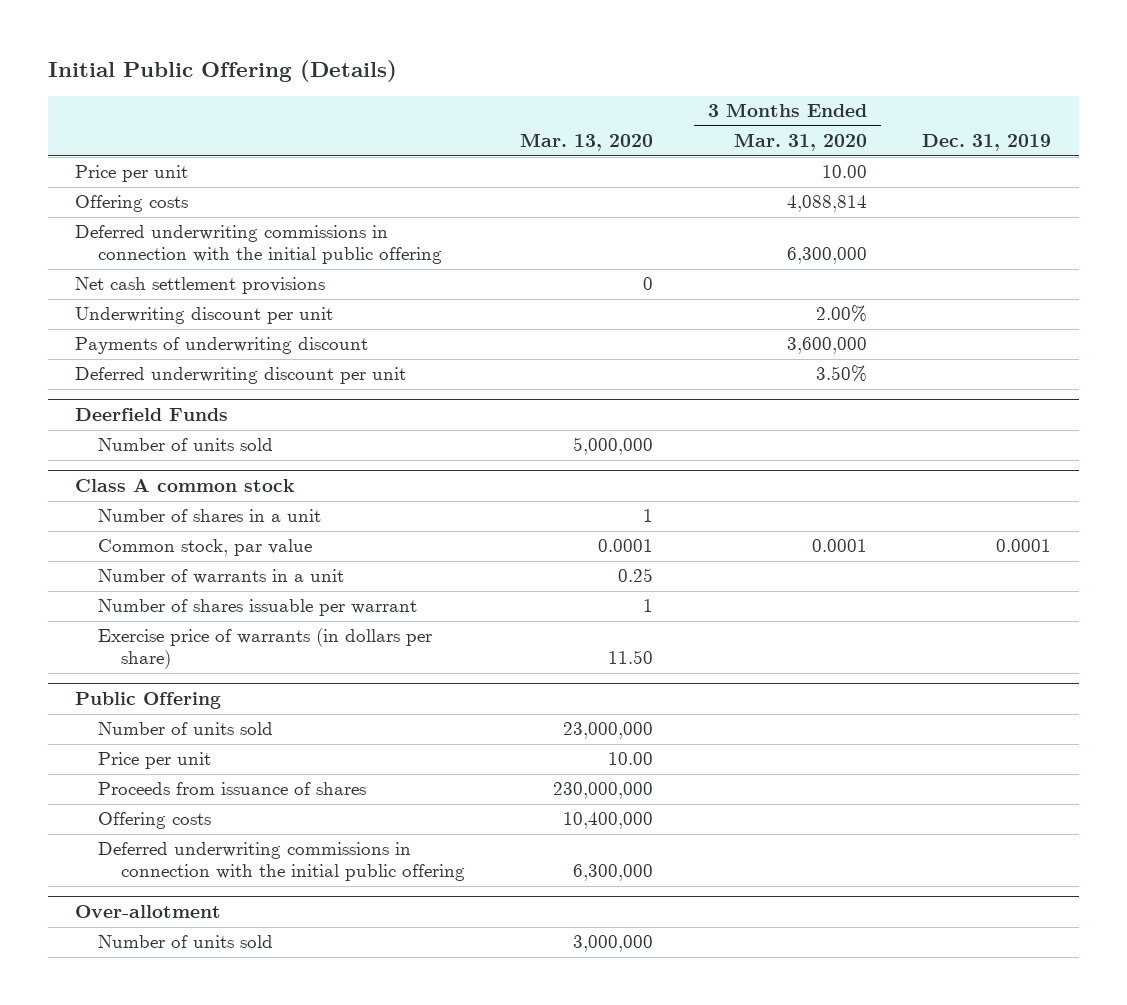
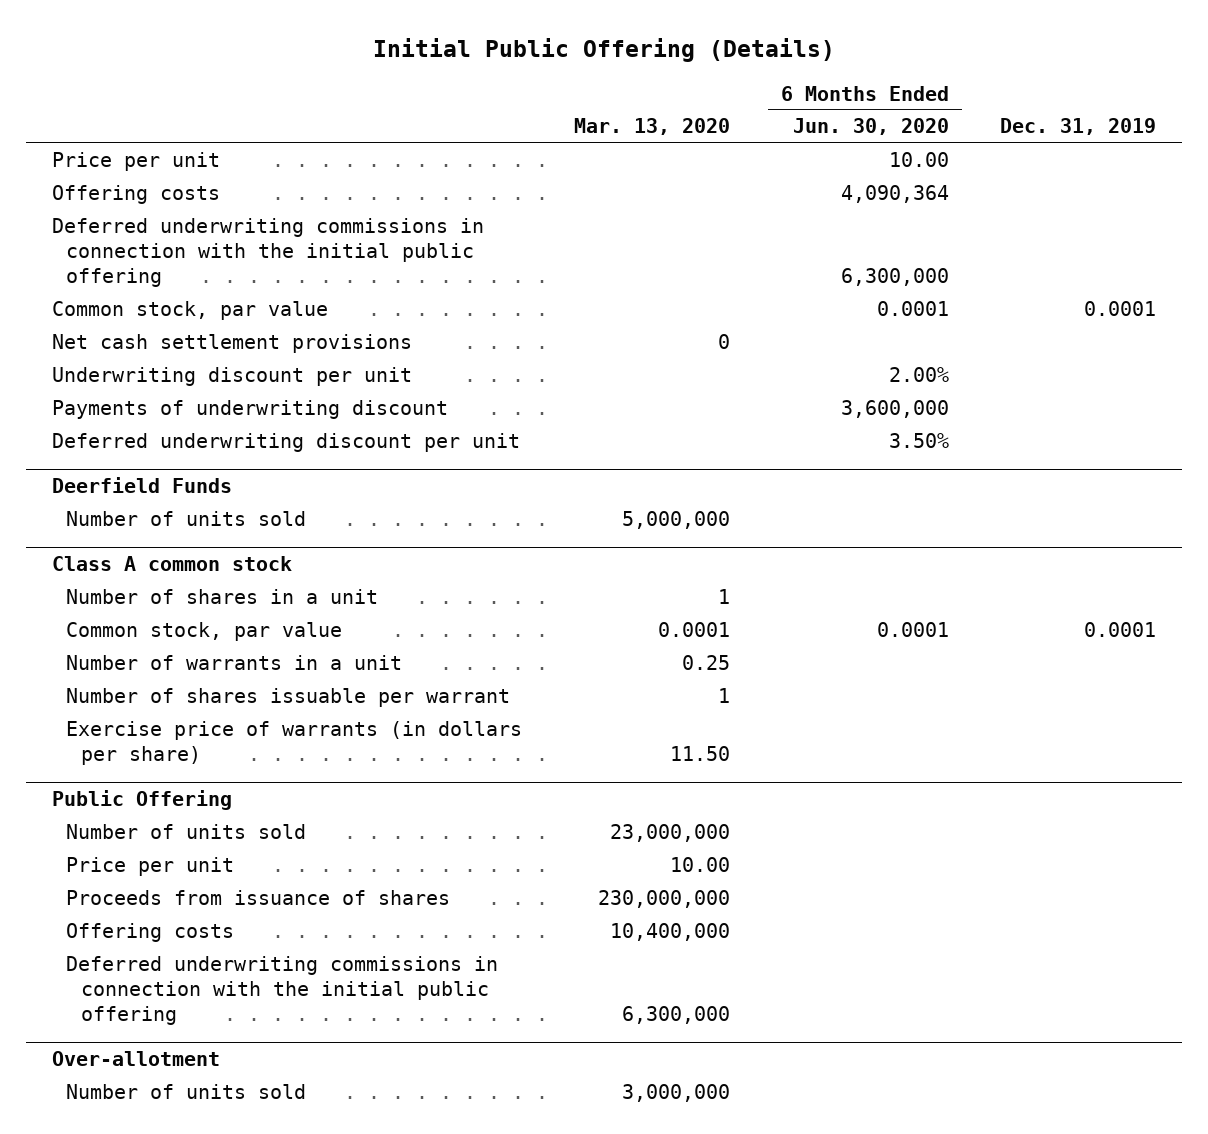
- | Mar. 13, 2020 | 3 Months Ended Mar. 31, 2020 | Dec. 31, 2019
+ | Mar. 13, 2020 | 6 Months Ended Jun. 30, 2020 | Dec. 31, 2019
+ Common stock, par value | | 0.0001 | 0.0001

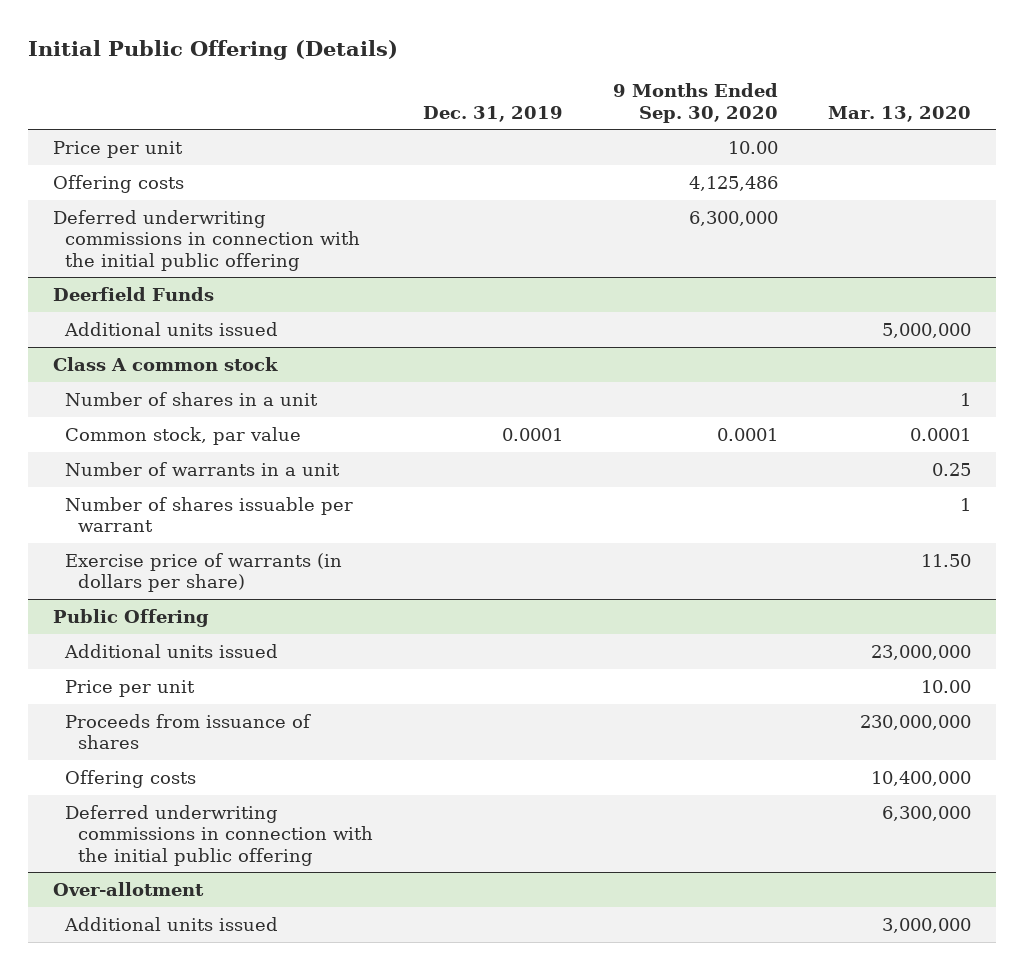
- | Mar. 13, 2020 | 6 Months Ended Jun. 30, 2020 | Dec. 31, 2019
+ | Dec. 31, 2019 | 9 Months Ended Sep. 30, 2020 | Mar. 13, 2020
- Common stock, par value | | 0.0001 | 0.0001
- Net cash settlement provisions | 0 | |
- Underwriting discount per unit | | 2.00% |
- Payments of underwriting discount | | 3,600,000 |
- Deferred underwriting discount per unit | | 3.50% |
@ Deerfield Funds
- Number of units sold | 5,000,000 | |
+ Additional units issued | | | 5,000,000
@ Public Offering
- Number of units sold | 23,000,000 | |
+ Additional units issued | | | 23,000,000
@ Over-allotment
- Number of units sold | 3,000,000 | |
+ Additional units issued | | | 3,000,000

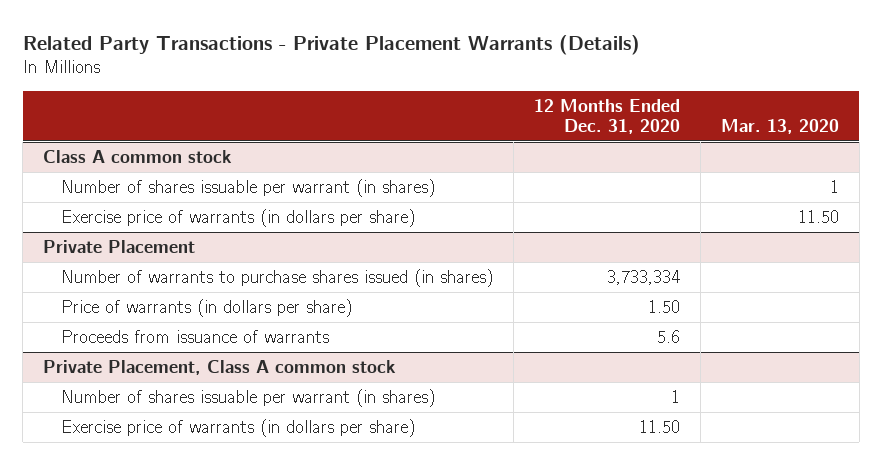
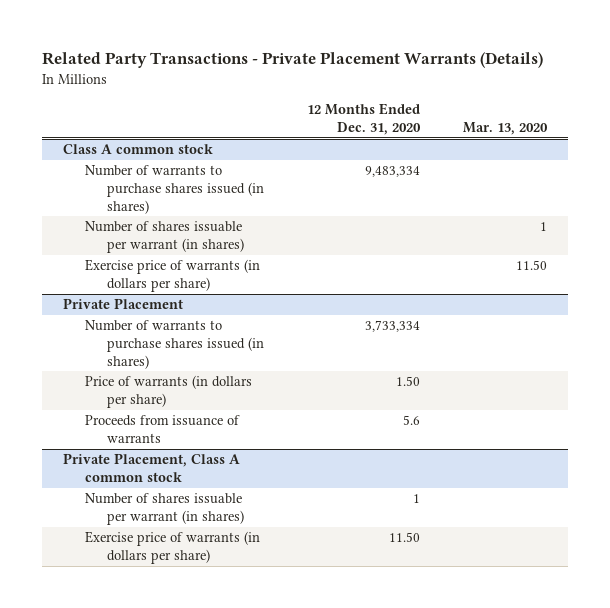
@ Class A common stock
+ Number of warrants to purchase shares issued (in shares) | 9,483,334 |

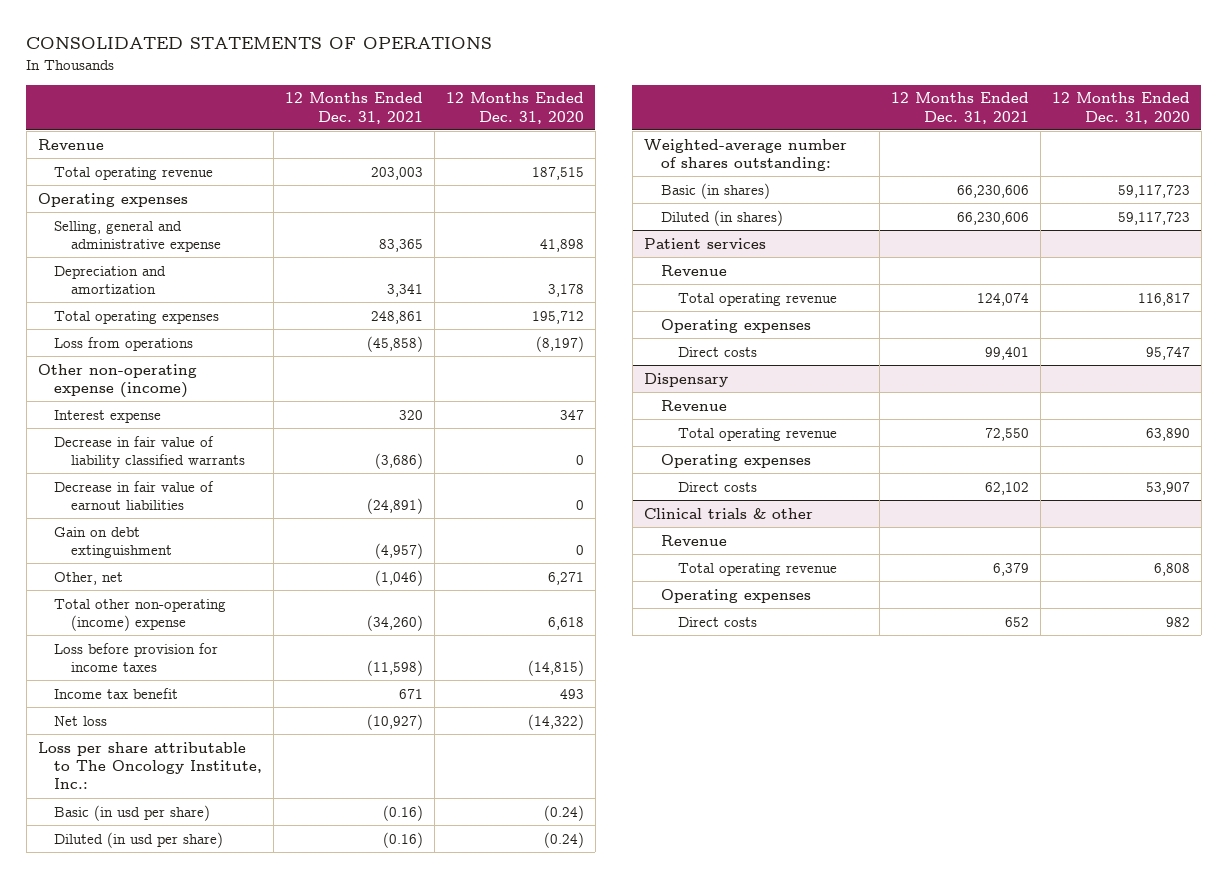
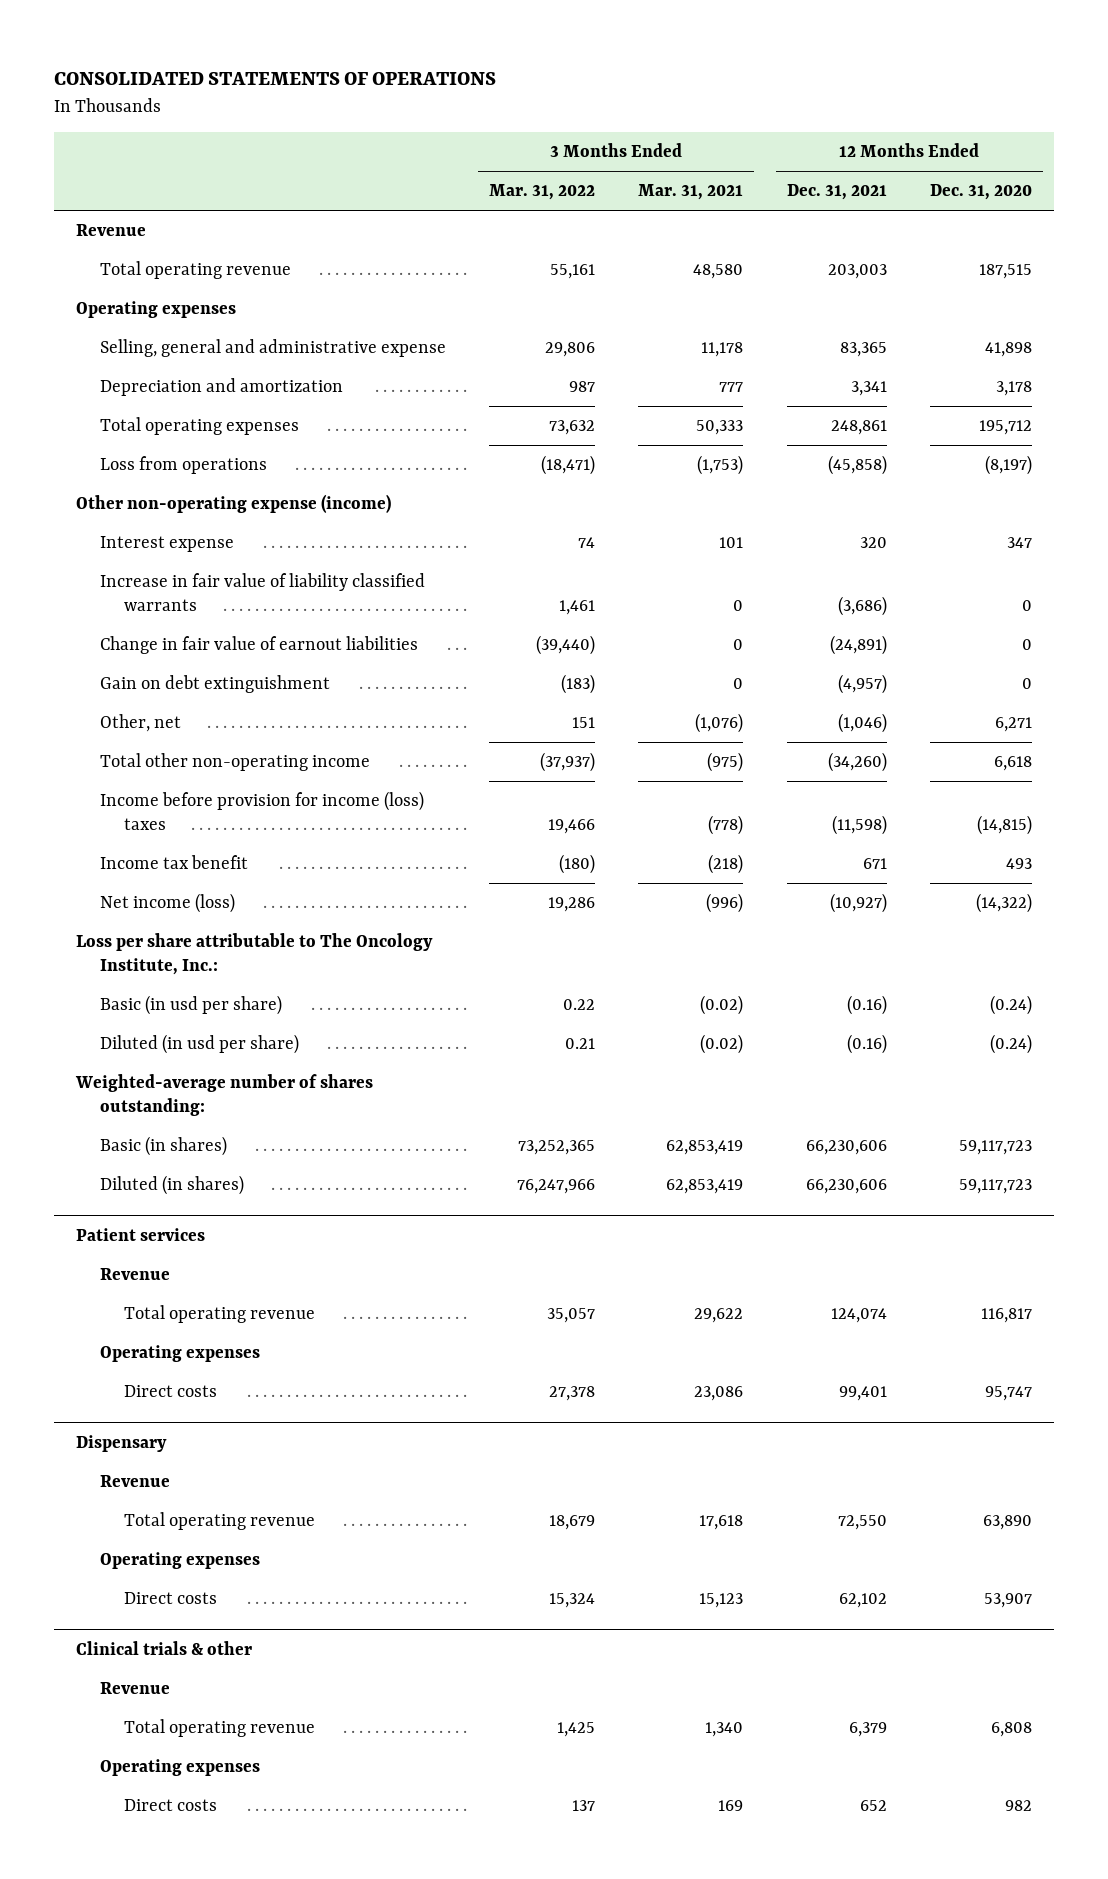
- | 12 Months Ended Dec. 31, 2021 | 12 Months Ended Dec. 31, 2020
+ | 3 Months Ended Mar. 31, 2022 | 3 Months Ended Mar. 31, 2021 | 12 Months Ended Dec. 31, 2021 | 12 Months Ended Dec. 31, 2020
- Decrease in fair value of liability classified warrants | (3,686) | 0
- Decrease in fair value of earnout liabilities | (24,891) | 0
+ Increase in fair value of liability classified warrants | 1,461 | 0 | (3,686) | 0
+ Change in fair value of earnout liabilities | (39,440) | 0 | (24,891) | 0
- Total other non-operating (income) expense | (34,260) | 6,618
- Loss before provision for income taxes | (11,598) | (14,815)
+ Total other non-operating income | (37,937) | (975) | (34,260) | 6,618
+ Income before provision for income (loss) taxes | 19,466 | (778) | (11,598) | (14,815)
- Net loss | (10,927) | (14,322)
+ Net income (loss) | 19,286 | (996) | (10,927) | (14,322)

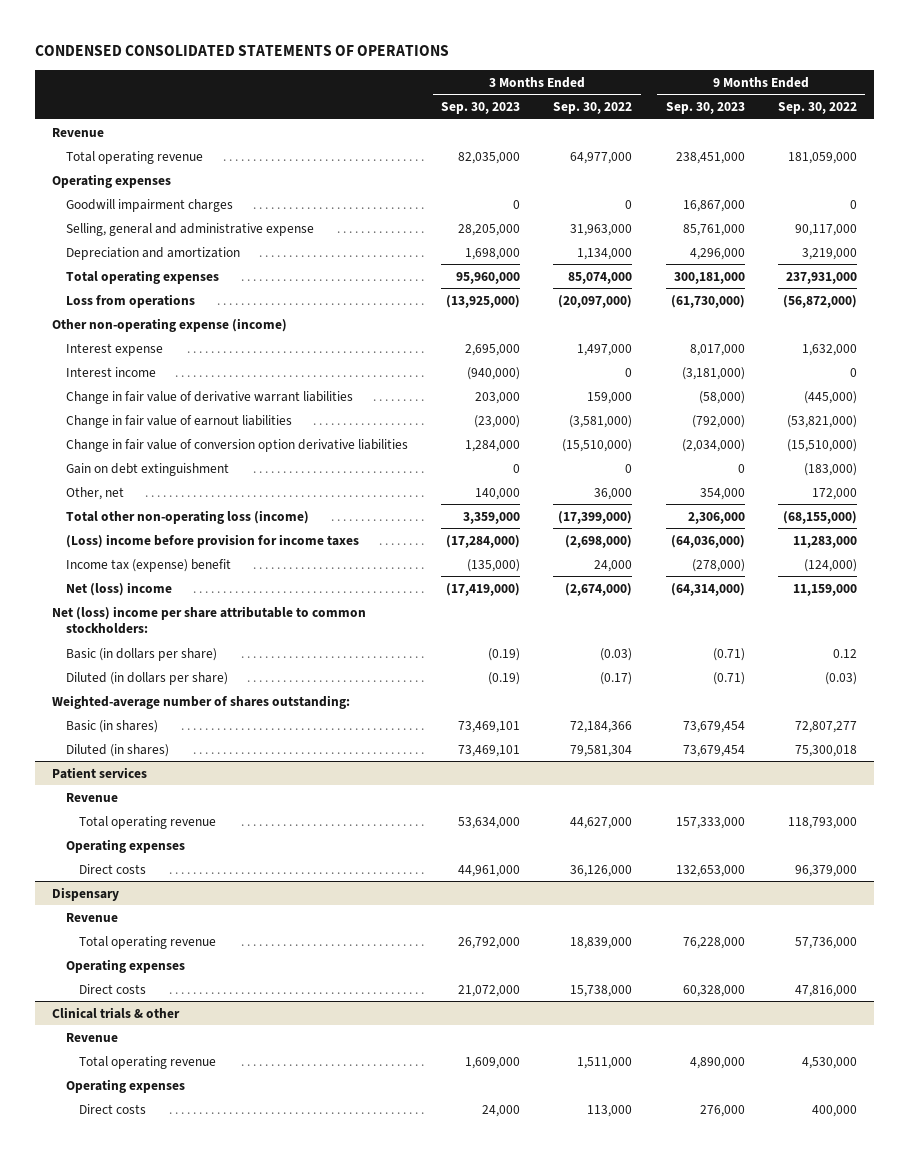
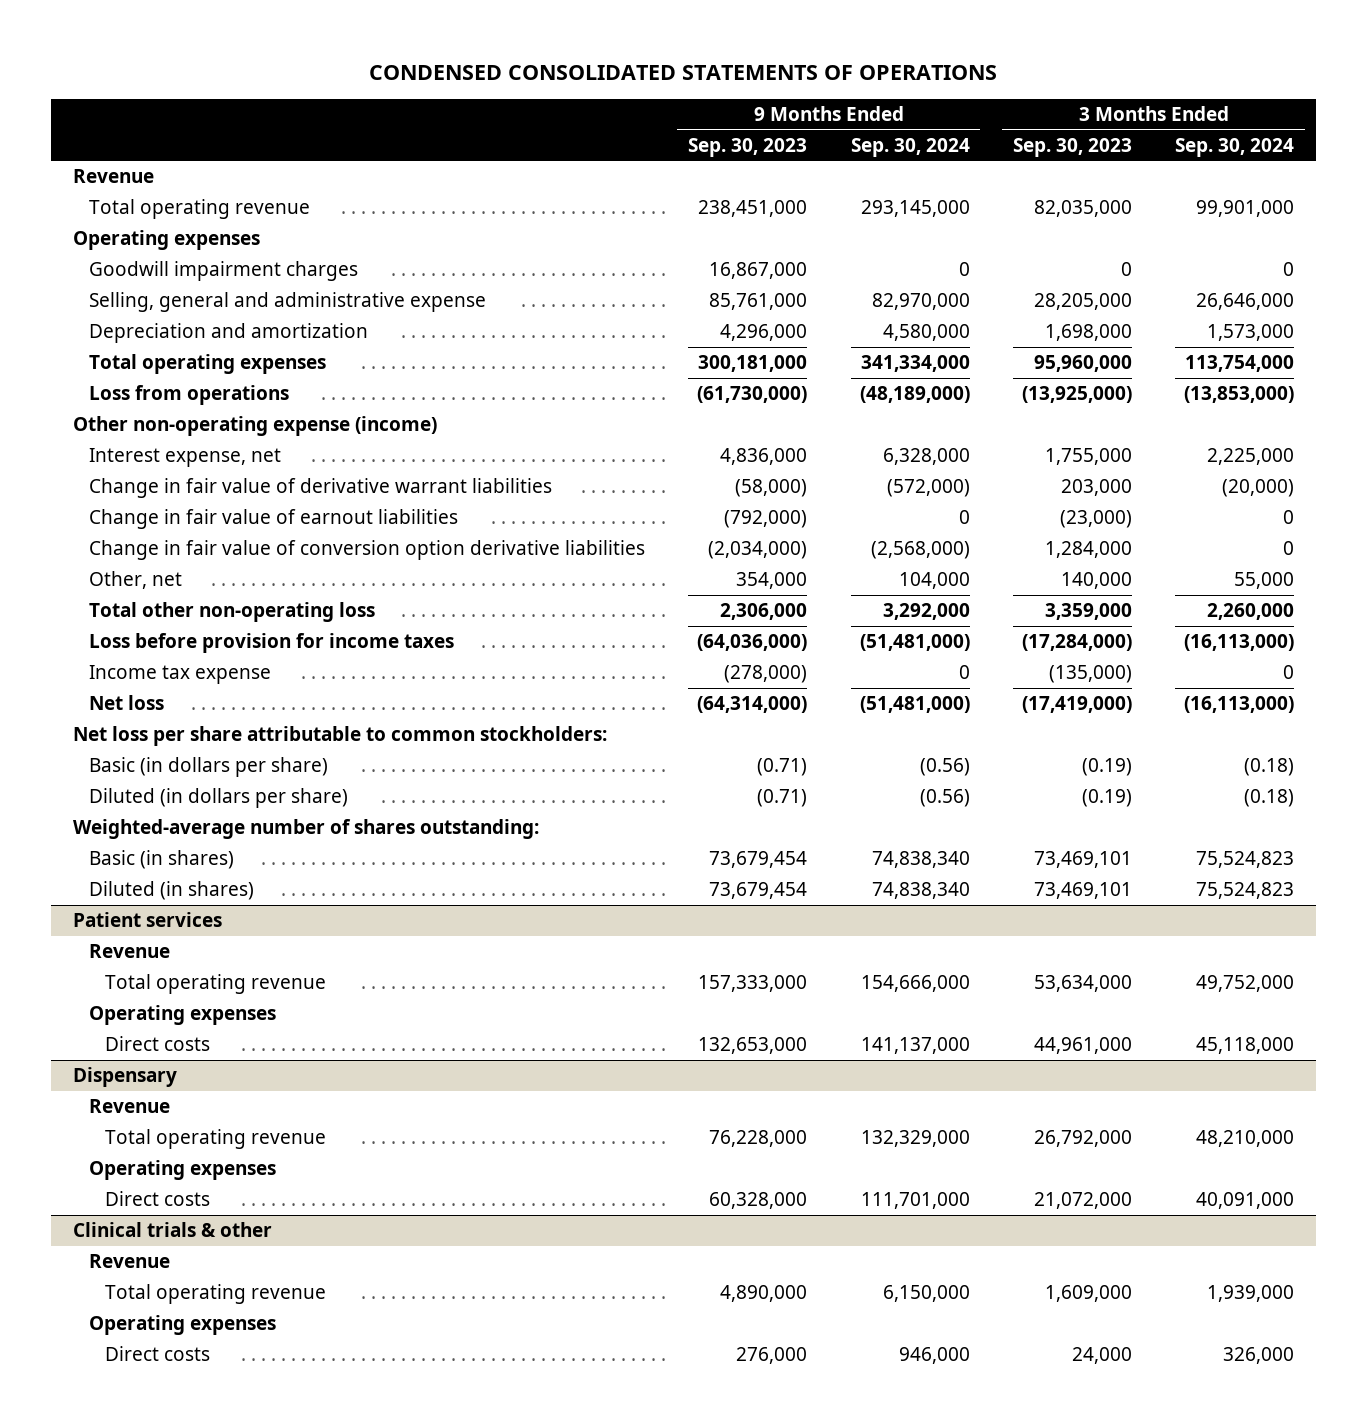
- | 3 Months Ended Sep. 30, 2023 | 3 Months Ended Sep. 30, 2022 | 9 Months Ended Sep. 30, 2023 | 9 Months Ended Sep. 30, 2022
+ | 9 Months Ended Sep. 30, 2023 | 9 Months Ended Sep. 30, 2024 | 3 Months Ended Sep. 30, 2023 | 3 Months Ended Sep. 30, 2024
- Interest expense | 2,695,000 | 1,497,000 | 8,017,000 | 1,632,000
- Interest income | (940,000) | 0 | (3,181,000) | 0
+ Interest expense, net | 4,836,000 | 6,328,000 | 1,755,000 | 2,225,000
- Gain on debt extinguishment | 0 | 0 | 0 | (183,000)
- Total other non-operating loss (income) | 3,359,000 | (17,399,000) | 2,306,000 | (68,155,000)
- (Loss) income before provision for income taxes | (17,284,000) | (2,698,000) | (64,036,000) | 11,283,000
- Income tax (expense) benefit | (135,000) | 24,000 | (278,000) | (124,000)
- Net (loss) income | (17,419,000) | (2,674,000) | (64,314,000) | 11,159,000
- Net (loss) income per share attributable to common stockholders:
+ Total other non-operating loss | 2,306,000 | 3,292,000 | 3,359,000 | 2,260,000
+ Loss before provision for income taxes | (64,036,000) | (51,481,000) | (17,284,000) | (16,113,000)
+ Income tax expense | (278,000) | 0 | (135,000) | 0
+ Net loss | (64,314,000) | (51,481,000) | (17,419,000) | (16,113,000)
+ Net loss per share attributable to common stockholders:

